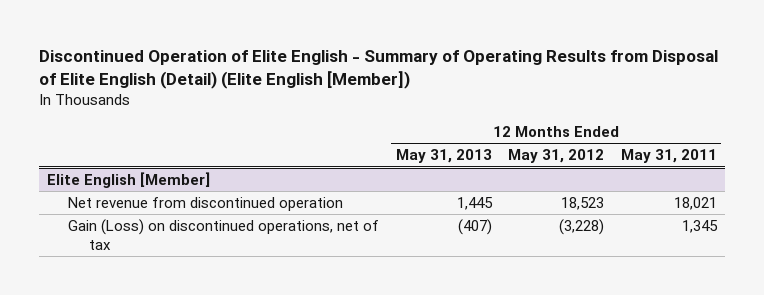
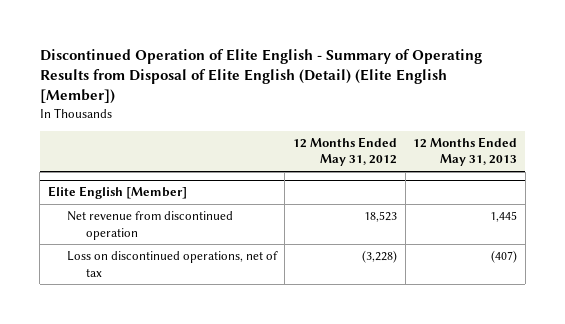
- | 12 Months Ended May 31, 2013 | 12 Months Ended May 31, 2012 | 12 Months Ended May 31, 2011
+ | 12 Months Ended May 31, 2012 | 12 Months Ended May 31, 2013
@ Elite English [Member]
- Gain (Loss) on discontinued operations, net of tax | (407) | (3,228) | 1,345
+ Loss on discontinued operations, net of tax | (3,228) | (407)

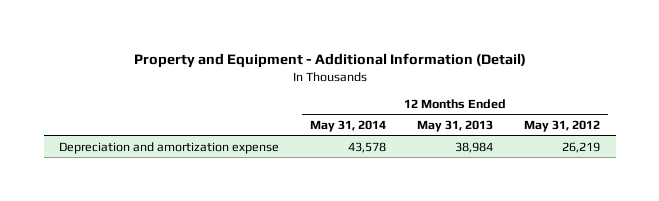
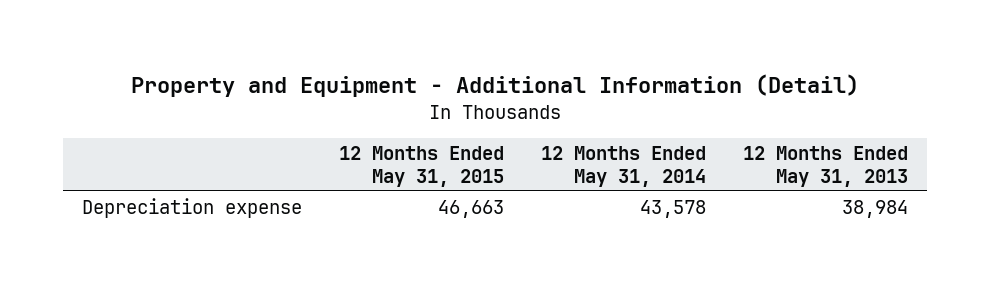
- | 12 Months Ended May 31, 2014 | 12 Months Ended May 31, 2013 | 12 Months Ended May 31, 2012
+ | 12 Months Ended May 31, 2015 | 12 Months Ended May 31, 2014 | 12 Months Ended May 31, 2013
- Depreciation and amortization expense | 43,578 | 38,984 | 26,219
+ Depreciation expense | 46,663 | 43,578 | 38,984

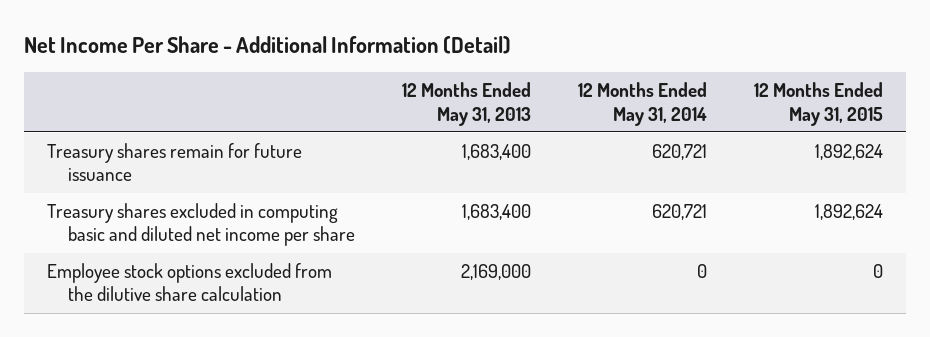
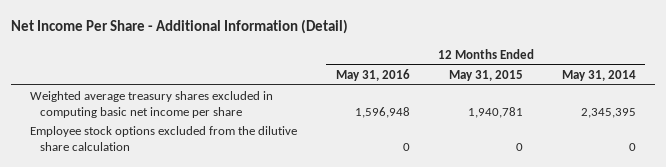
- | 12 Months Ended May 31, 2013 | 12 Months Ended May 31, 2014 | 12 Months Ended May 31, 2015
+ | 12 Months Ended May 31, 2016 | 12 Months Ended May 31, 2015 | 12 Months Ended May 31, 2014
- Treasury shares remain for future issuance | 1,683,400 | 620,721 | 1,892,624
- Treasury shares excluded in computing basic and diluted net income per share | 1,683,400 | 620,721 | 1,892,624
+ Weighted average treasury shares excluded in computing basic net income per share | 1,596,948 | 1,940,781 | 2,345,395

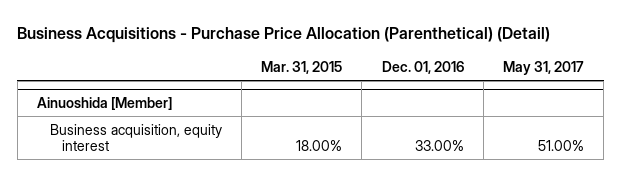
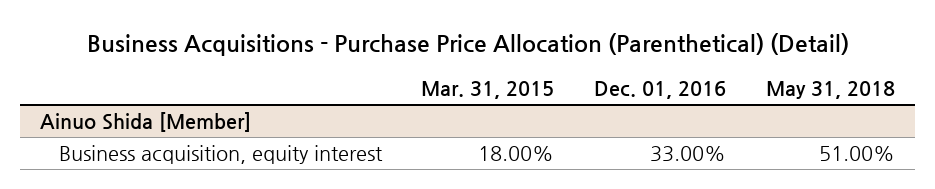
- | Mar. 31, 2015 | Dec. 01, 2016 | May 31, 2017
+ | Mar. 31, 2015 | Dec. 01, 2016 | May 31, 2018
- Ainuoshida [Member]
+ Ainuo Shida [Member]

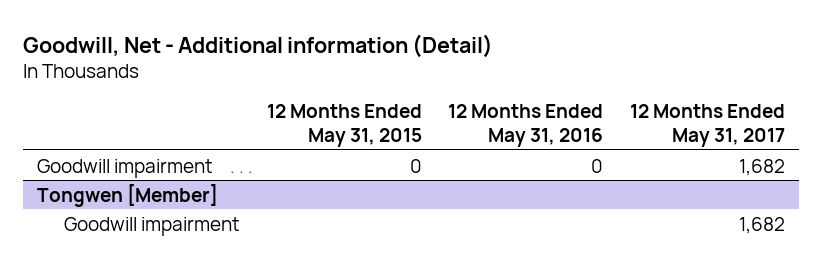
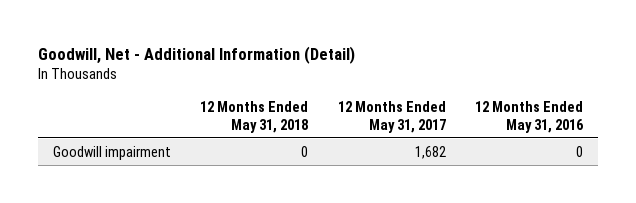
- Goodwill, Net - Additional information (Detail)
+ Goodwill, Net - Additional Information (Detail)
- | 12 Months Ended May 31, 2015 | 12 Months Ended May 31, 2016 | 12 Months Ended May 31, 2017
+ | 12 Months Ended May 31, 2018 | 12 Months Ended May 31, 2017 | 12 Months Ended May 31, 2016
- Tongwen [Member]
- Goodwill impairment | | | 1,682

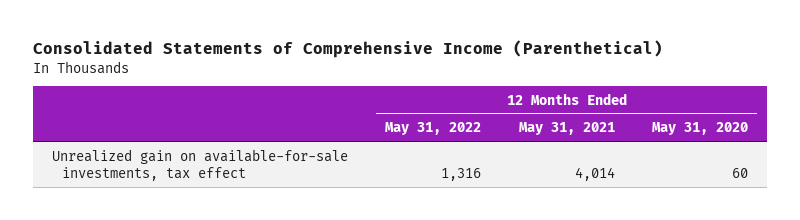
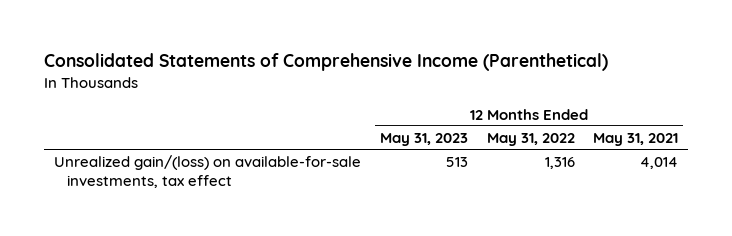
- | 12 Months Ended May 31, 2022 | 12 Months Ended May 31, 2021 | 12 Months Ended May 31, 2020
+ | 12 Months Ended May 31, 2023 | 12 Months Ended May 31, 2022 | 12 Months Ended May 31, 2021
- Unrealized gain on available-for-sale investments, tax effect | 1,316 | 4,014 | 60
+ Unrealized gain/(loss) on available-for-sale investments, tax effect | 513 | 1,316 | 4,014

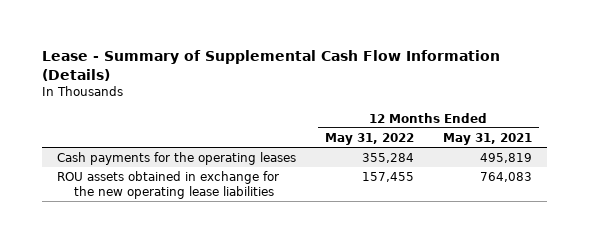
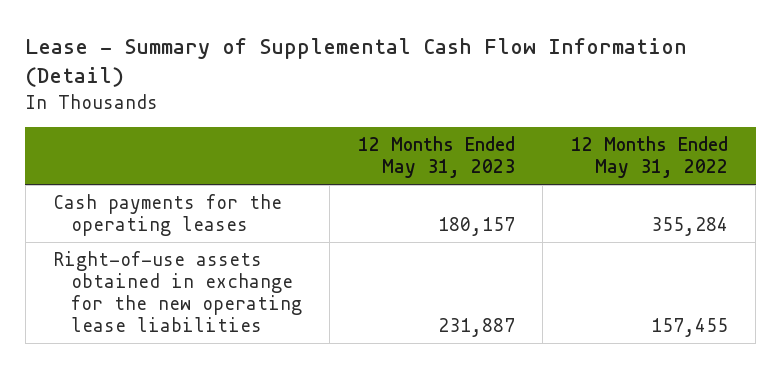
- Lease - Summary of Supplemental Cash Flow Information (Details)
+ Lease - Summary of Supplemental Cash Flow Information (Detail)
- | 12 Months Ended May 31, 2022 | 12 Months Ended May 31, 2021
+ | 12 Months Ended May 31, 2023 | 12 Months Ended May 31, 2022
- ROU assets obtained in exchange for the new operating lease liabilities | 157,455 | 764,083
+ Right-of-use assets obtained in exchange for the new operating lease liabilities | 231,887 | 157,455

